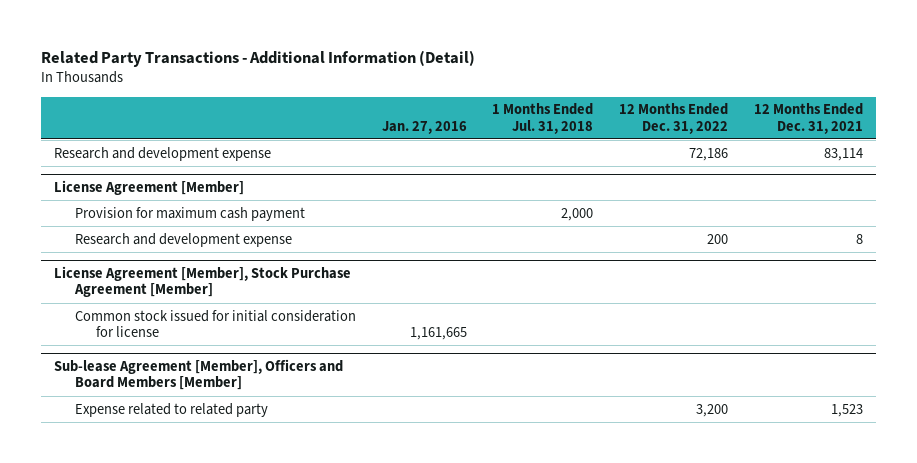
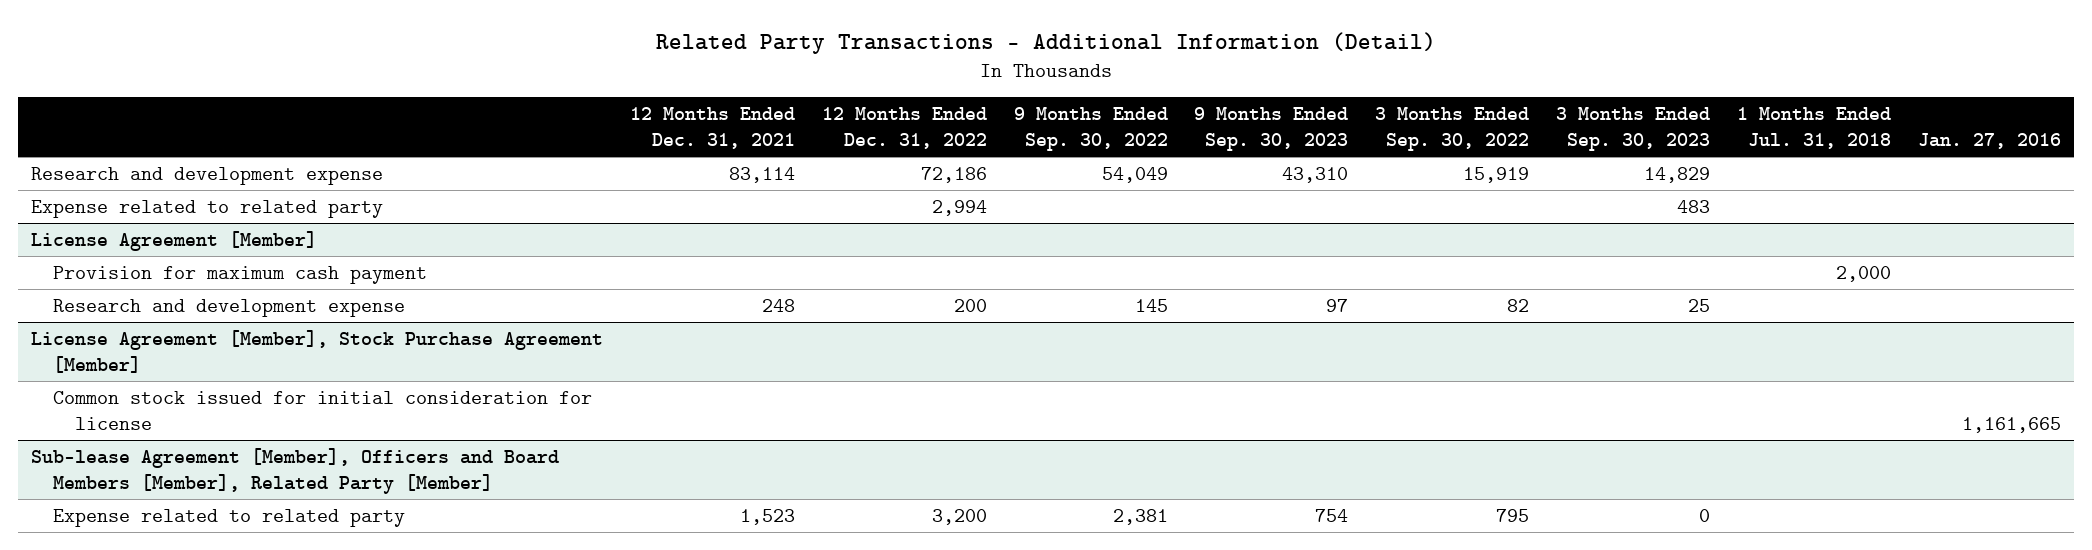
- | Jan. 27, 2016 | 1 Months Ended Jul. 31, 2018 | 12 Months Ended Dec. 31, 2022 | 12 Months Ended Dec. 31, 2021
+ | 12 Months Ended Dec. 31, 2021 | 12 Months Ended Dec. 31, 2022 | 9 Months Ended Sep. 30, 2022 | 9 Months Ended Sep. 30, 2023 | 3 Months Ended Sep. 30, 2022 | 3 Months Ended Sep. 30, 2023 | 1 Months Ended Jul. 31, 2018 | Jan. 27, 2016
+ Expense related to related party | | 2,994 | | | | 483 | |
@ License Agreement [Member]
- Research and development expense | | | 200 | 8
+ Research and development expense | 248 | 200 | 145 | 97 | 82 | 25 | |
- Sub-lease Agreement [Member], Officers and Board Members [Member]
+ Sub-lease Agreement [Member], Officers and Board Members [Member], Related Party [Member]

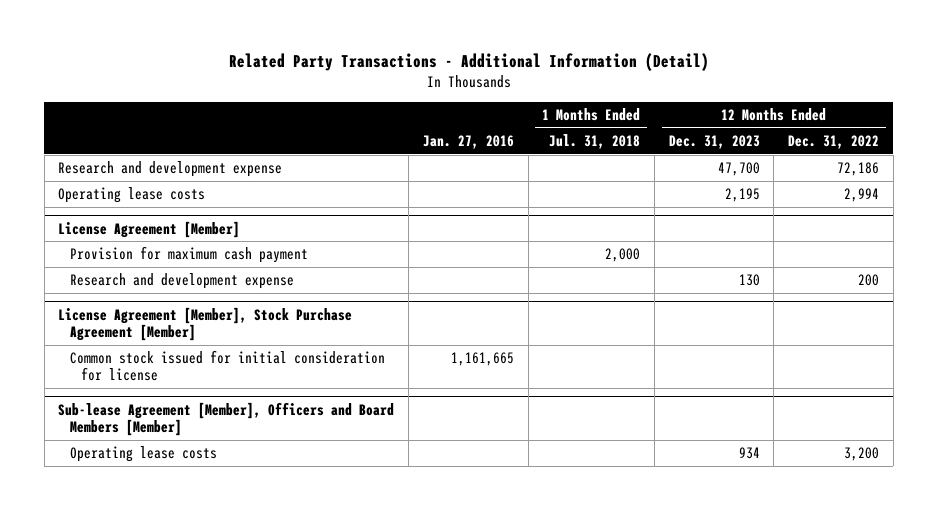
- | 12 Months Ended Dec. 31, 2021 | 12 Months Ended Dec. 31, 2022 | 9 Months Ended Sep. 30, 2022 | 9 Months Ended Sep. 30, 2023 | 3 Months Ended Sep. 30, 2022 | 3 Months Ended Sep. 30, 2023 | 1 Months Ended Jul. 31, 2018 | Jan. 27, 2016
+ | Jan. 27, 2016 | 1 Months Ended Jul. 31, 2018 | 12 Months Ended Dec. 31, 2023 | 12 Months Ended Dec. 31, 2022
- Expense related to related party | | 2,994 | | | | 483 | |
+ Operating lease costs | | | 2,195 | 2,994
- Sub-lease Agreement [Member], Officers and Board Members [Member], Related Party [Member]
- Expense related to related party | 1,523 | 3,200 | 2,381 | 754 | 795 | 0 | |
+ Sub-lease Agreement [Member], Officers and Board Members [Member]
+ Operating lease costs | | | 934 | 3,200

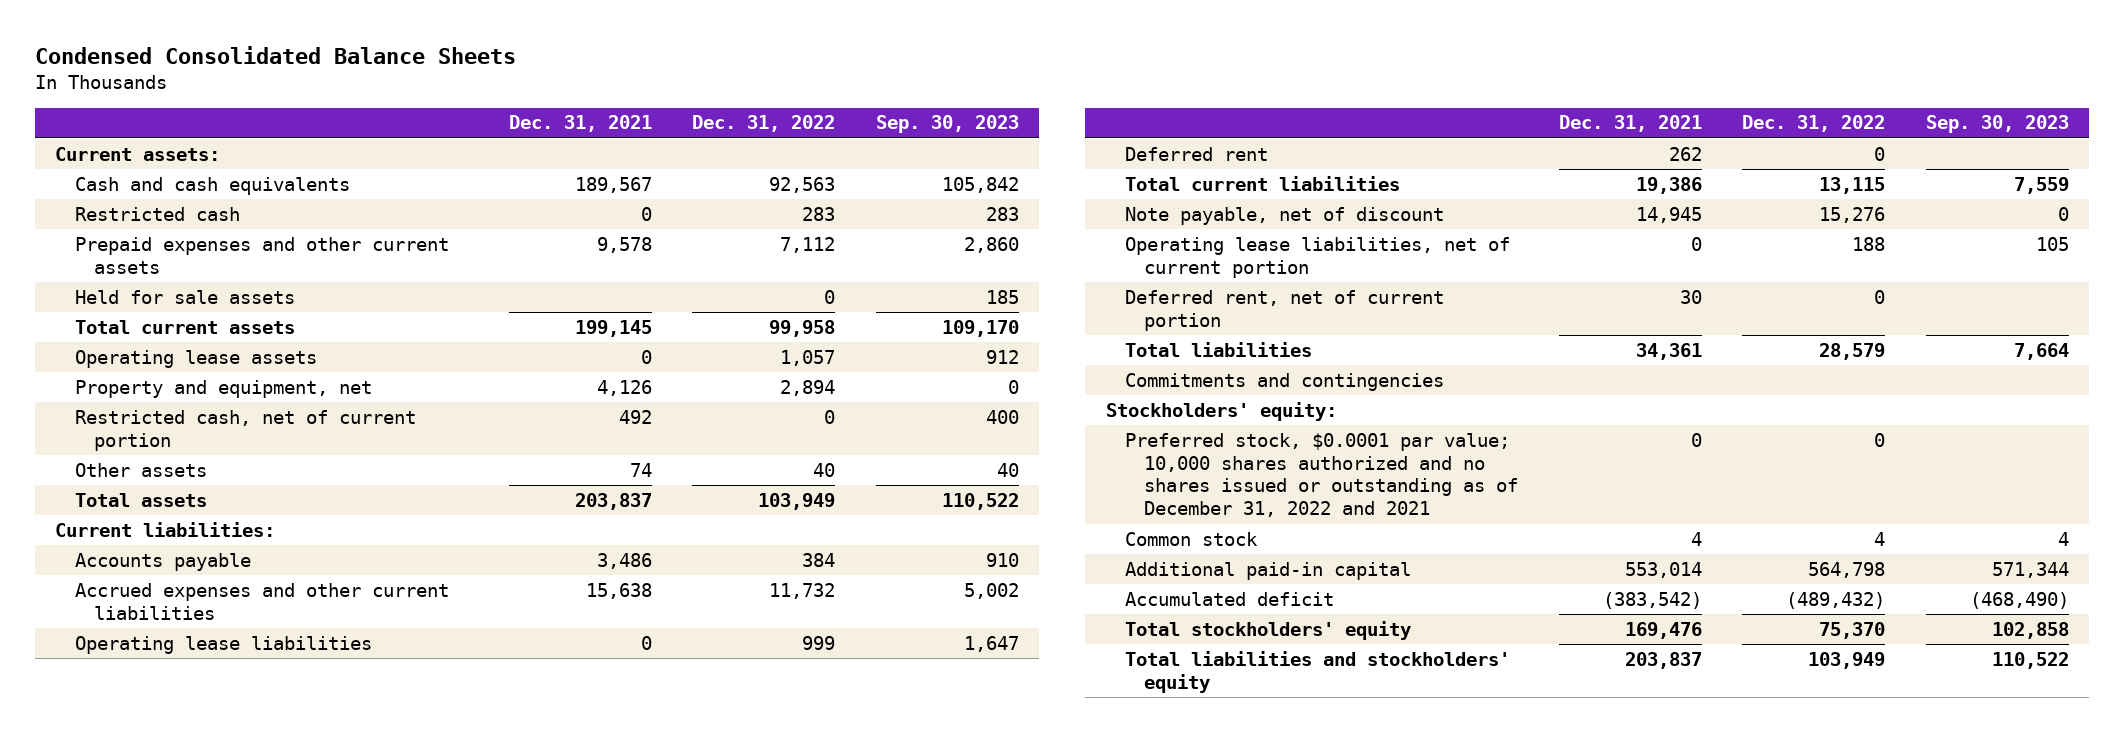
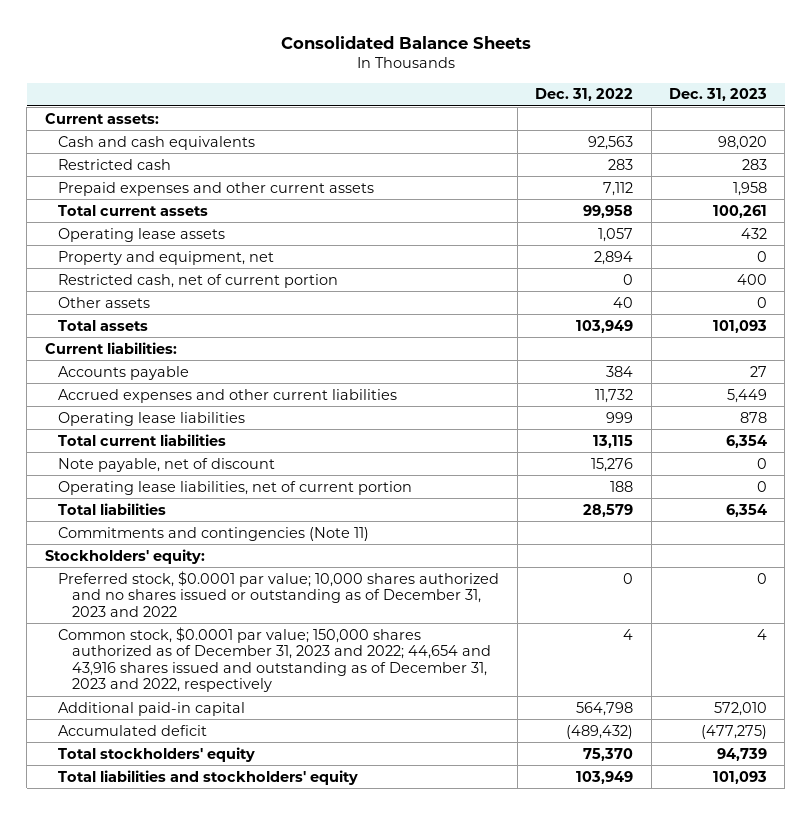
- Condensed Consolidated Balance Sheets
+ Consolidated Balance Sheets
- | Dec. 31, 2021 | Dec. 31, 2022 | Sep. 30, 2023
+ | Dec. 31, 2022 | Dec. 31, 2023
- Held for sale assets | | 0 | 185
- Deferred rent | 262 | 0 |
- Deferred rent, net of current portion | 30 | 0 |
- Commitments and contingencies
+ Commitments and contingencies (Note 11)
- Preferred stock, $0.0001 par value; 10,000 shares authorized and no shares issued or outstanding as of December 31, 2022 and 2021 | 0 | 0 |
- Common stock | 4 | 4 | 4
+ Preferred stock, $0.0001 par value; 10,000 shares authorized and no shares issued or outstanding as of December 31, 2023 and 2022 | 0 | 0
+ Common stock, $0.0001 par value; 150,000 shares authorized as of December 31, 2023 and 2022; 44,654 and 43,916 shares issued and outstanding as of December 31, 2023 and 2022, respectively | 4 | 4

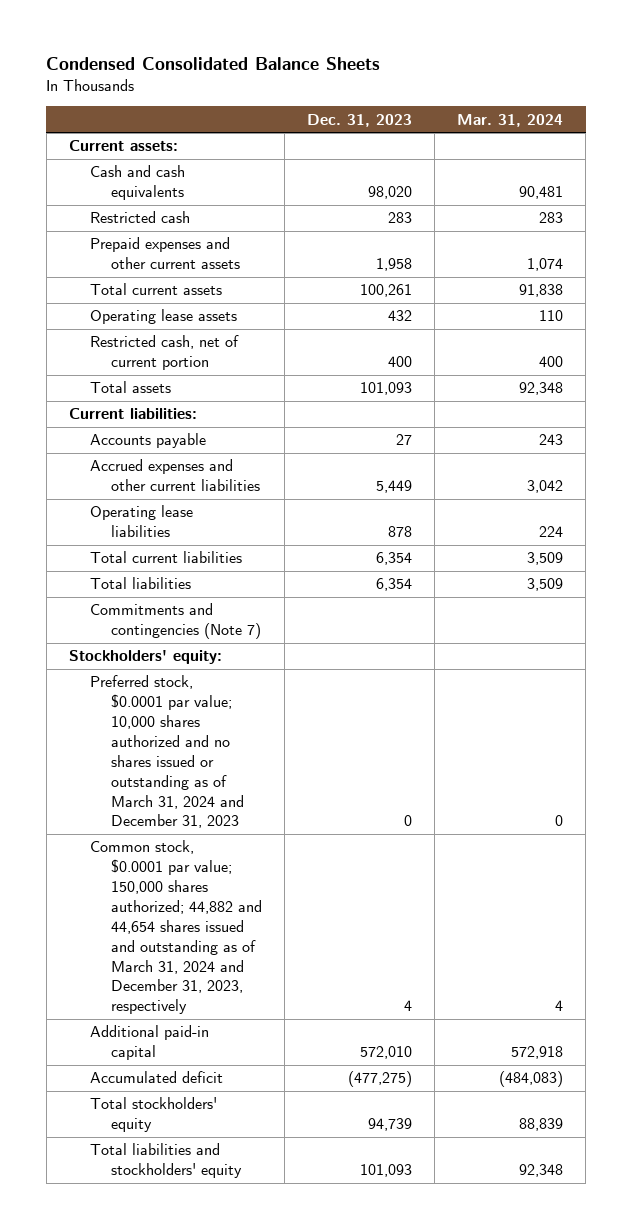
- Consolidated Balance Sheets
+ Condensed Consolidated Balance Sheets
- | Dec. 31, 2022 | Dec. 31, 2023
+ | Dec. 31, 2023 | Mar. 31, 2024
- Property and equipment, net | 2,894 | 0
- Other assets | 40 | 0
- Note payable, net of discount | 15,276 | 0
- Operating lease liabilities, net of current portion | 188 | 0
- Commitments and contingencies (Note 11)
+ Commitments and contingencies (Note 7)
- Preferred stock, $0.0001 par value; 10,000 shares authorized and no shares issued or outstanding as of December 31, 2023 and 2022 | 0 | 0
- Common stock, $0.0001 par value; 150,000 shares authorized as of December 31, 2023 and 2022; 44,654 and 43,916 shares issued and outstanding as of December 31, 2023 and 2022, respectively | 4 | 4
+ Preferred stock, $0.0001 par value; 10,000 shares authorized and no shares issued or outstanding as of March 31, 2024 and December 31, 2023 | 0 | 0
+ Common stock, $0.0001 par value; 150,000 shares authorized; 44,882 and 44,654 shares issued and outstanding as of March 31, 2024 and December 31, 2023, respectively | 4 | 4

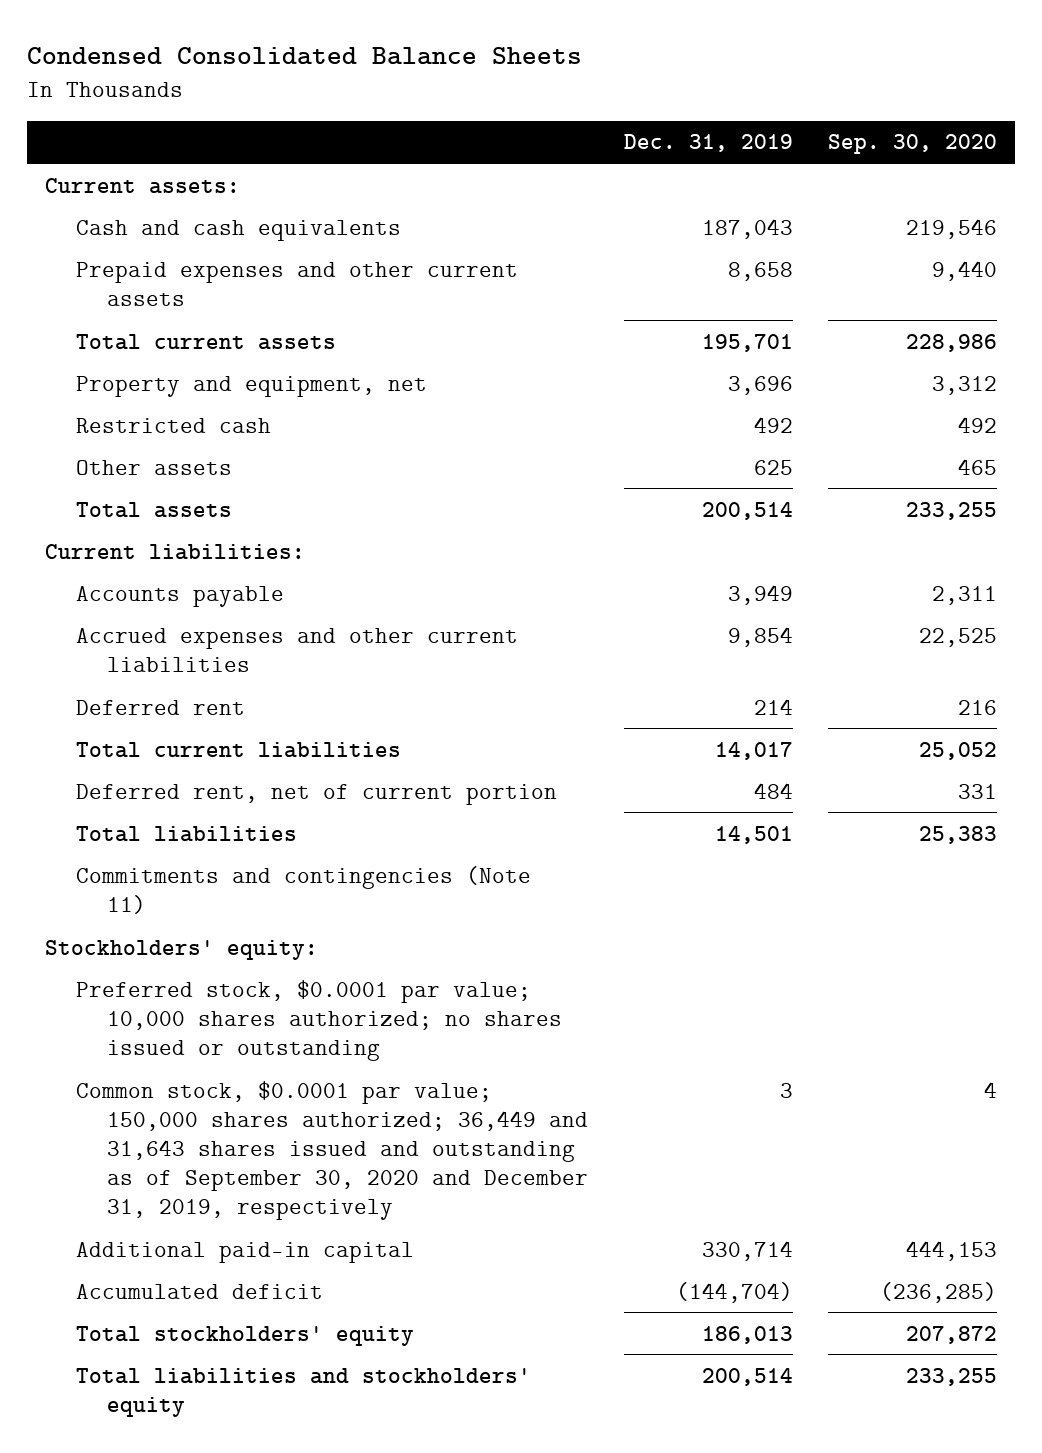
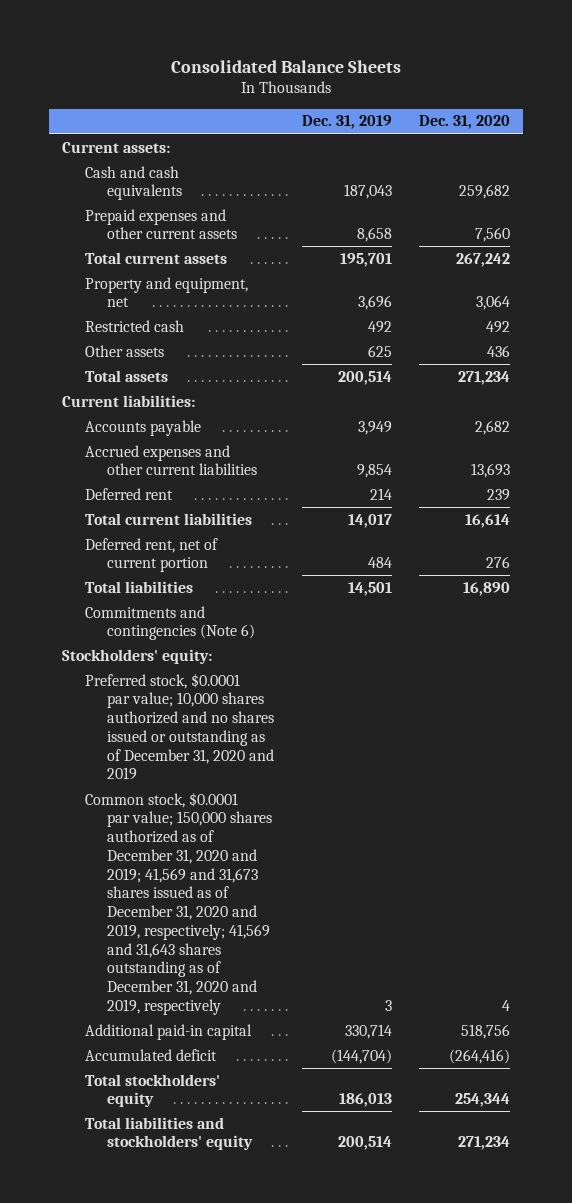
- Condensed Consolidated Balance Sheets
+ Consolidated Balance Sheets
- | Dec. 31, 2019 | Sep. 30, 2020
+ | Dec. 31, 2019 | Dec. 31, 2020
- Commitments and contingencies (Note 11)
+ Commitments and contingencies (Note 6)
- Preferred stock, $0.0001 par value; 10,000 shares authorized; no shares issued or outstanding
- Common stock, $0.0001 par value; 150,000 shares authorized; 36,449 and 31,643 shares issued and outstanding as of September 30, 2020 and December 31, 2019, respectively | 3 | 4
+ Preferred stock, $0.0001 par value; 10,000 shares authorized and no shares issued or outstanding as of December 31, 2020 and 2019
+ Common stock, $0.0001 par value; 150,000 shares authorized as of December 31, 2020 and 2019; 41,569 and 31,673 shares issued as of December 31, 2020 and 2019, respectively; 41,569 and 31,643 shares outstanding as of December 31, 2020 and 2019, respectively | 3 | 4

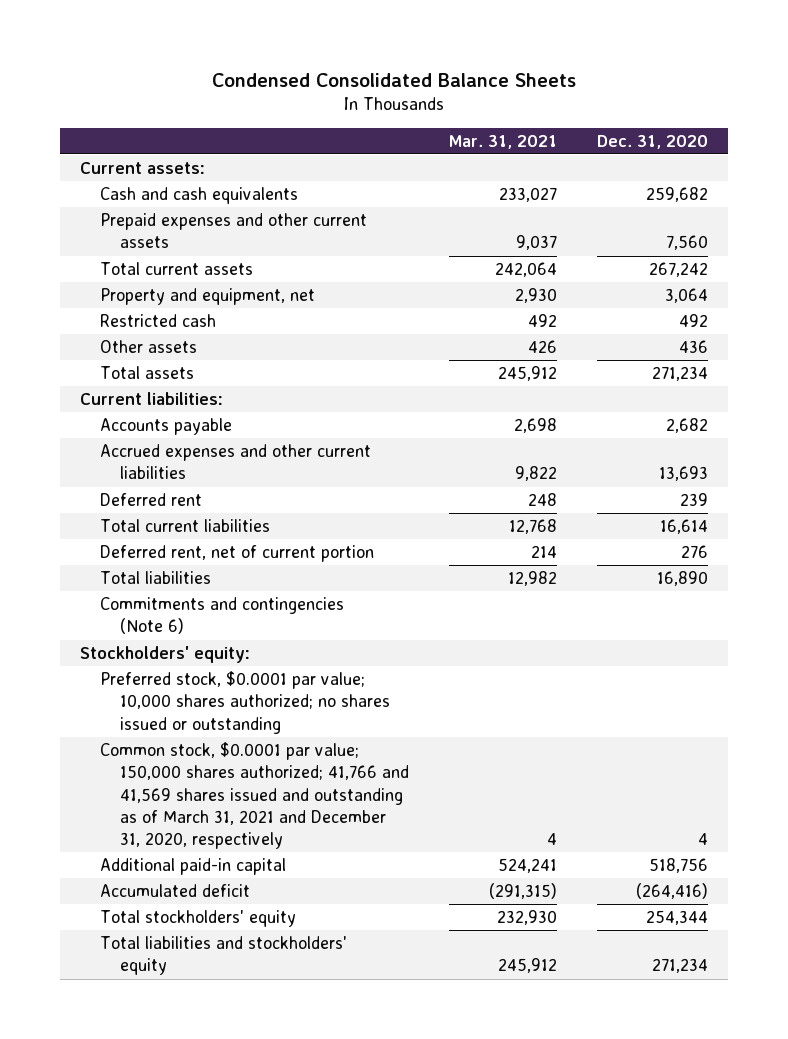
- Consolidated Balance Sheets
+ Condensed Consolidated Balance Sheets
- | Dec. 31, 2019 | Dec. 31, 2020
+ | Mar. 31, 2021 | Dec. 31, 2020
- Preferred stock, $0.0001 par value; 10,000 shares authorized and no shares issued or outstanding as of December 31, 2020 and 2019
- Common stock, $0.0001 par value; 150,000 shares authorized as of December 31, 2020 and 2019; 41,569 and 31,673 shares issued as of December 31, 2020 and 2019, respectively; 41,569 and 31,643 shares outstanding as of December 31, 2020 and 2019, respectively | 3 | 4
+ Preferred stock, $0.0001 par value; 10,000 shares authorized; no shares issued or outstanding
+ Common stock, $0.0001 par value; 150,000 shares authorized; 41,766 and 41,569 shares issued and outstanding as of March 31, 2021 and December 31, 2020, respectively | 4 | 4

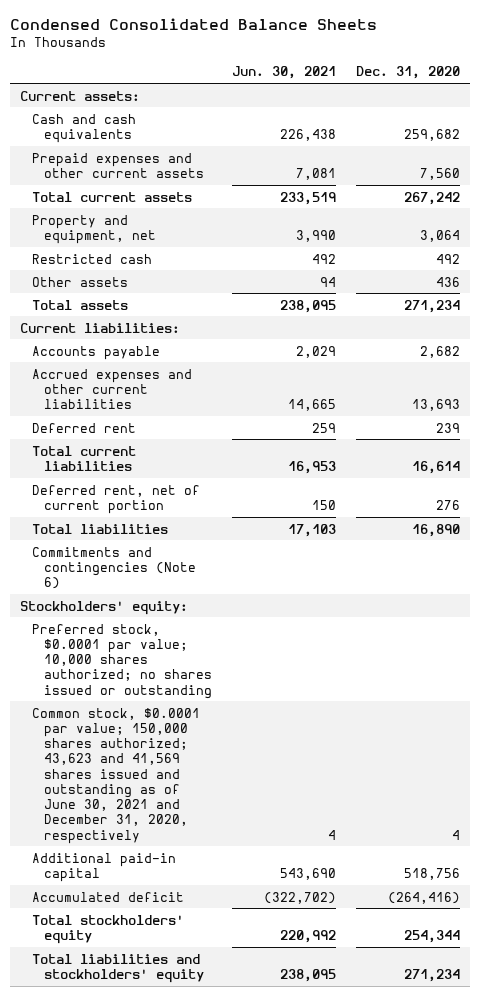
- | Mar. 31, 2021 | Dec. 31, 2020
+ | Jun. 30, 2021 | Dec. 31, 2020
- Common stock, $0.0001 par value; 150,000 shares authorized; 41,766 and 41,569 shares issued and outstanding as of March 31, 2021 and December 31, 2020, respectively | 4 | 4
+ Common stock, $0.0001 par value; 150,000 shares authorized; 43,623 and 41,569 shares issued and outstanding as of June 30, 2021 and December 31, 2020, respectively | 4 | 4

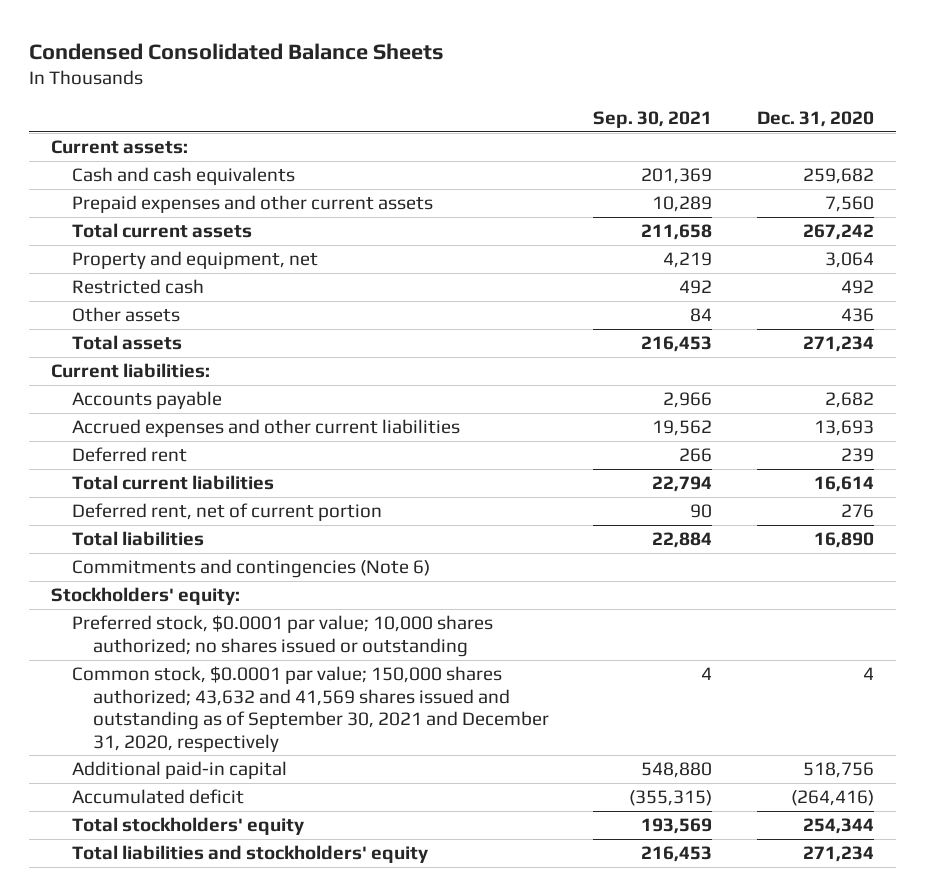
- | Jun. 30, 2021 | Dec. 31, 2020
+ | Sep. 30, 2021 | Dec. 31, 2020
- Common stock, $0.0001 par value; 150,000 shares authorized; 43,623 and 41,569 shares issued and outstanding as of June 30, 2021 and December 31, 2020, respectively | 4 | 4
+ Common stock, $0.0001 par value; 150,000 shares authorized; 43,632 and 41,569 shares issued and outstanding as of September 30, 2021 and December 31, 2020, respectively | 4 | 4

